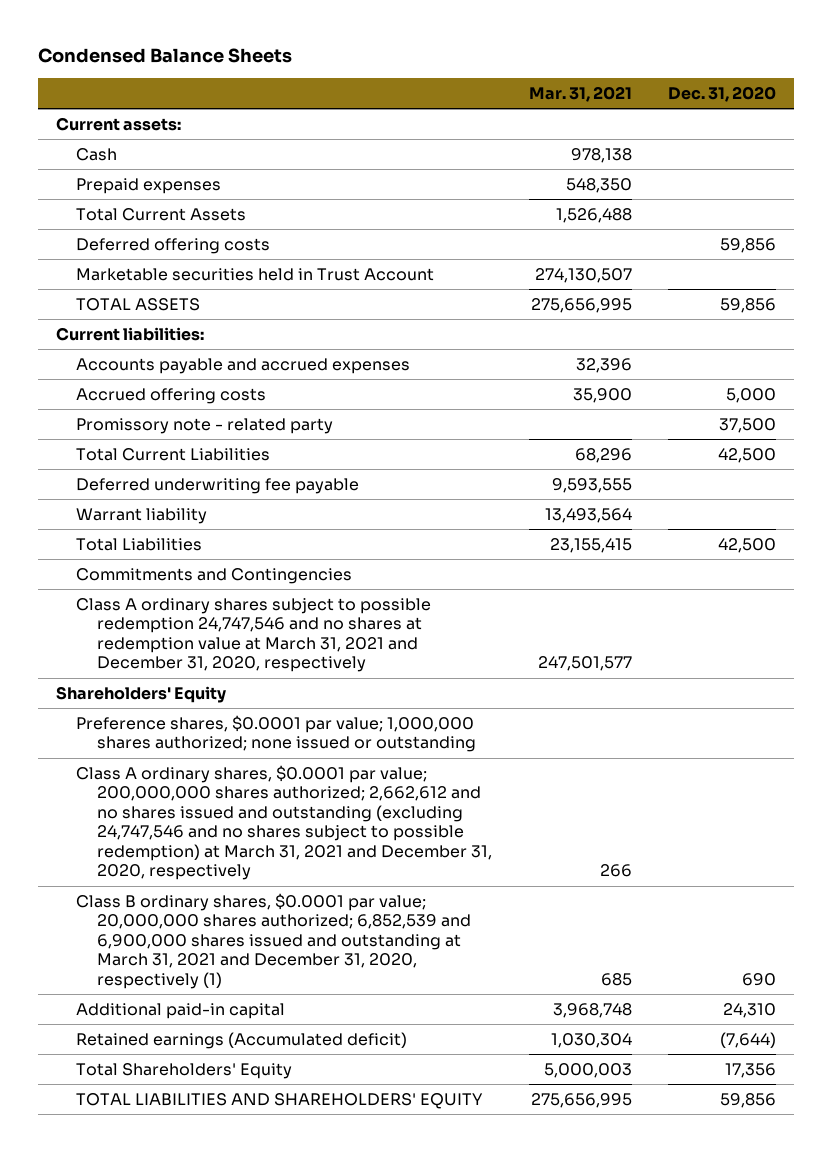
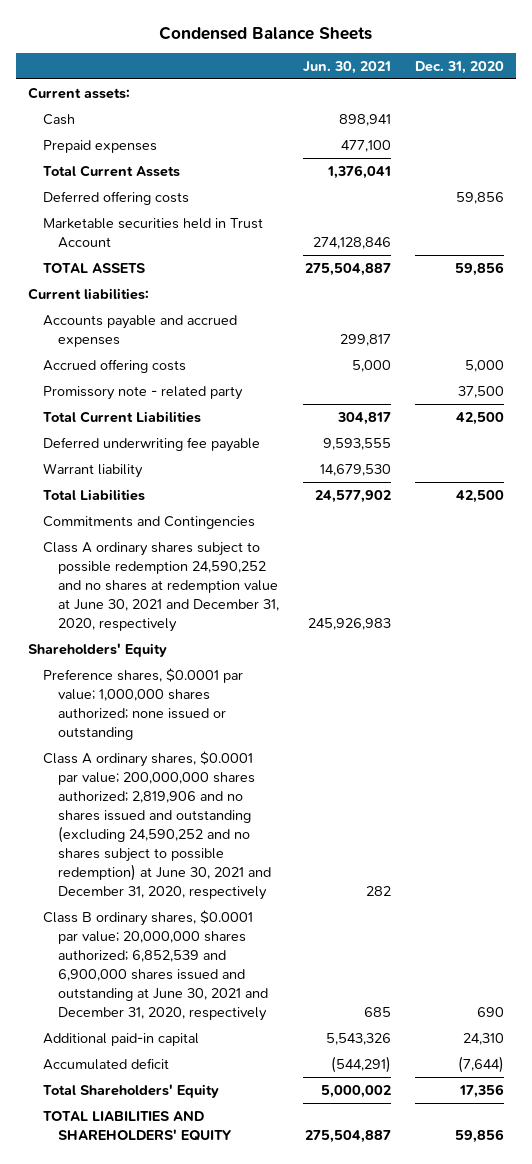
- | Mar. 31, 2021 | Dec. 31, 2020
+ | Jun. 30, 2021 | Dec. 31, 2020
- Class A ordinary shares subject to possible redemption 24,747,546 and no shares at redemption value at March 31, 2021 and December 31, 2020, respectively | 247,501,577 |
+ Class A ordinary shares subject to possible redemption 24,590,252 and no shares at redemption value at June 30, 2021 and December 31, 2020, respectively | 245,926,983 |
- Class A ordinary shares, $0.0001 par value; 200,000,000 shares authorized; 2,662,612 and no shares issued and outstanding (excluding 24,747,546 and no shares subject to possible redemption) at March 31, 2021 and December 31, 2020, respectively | 266 |
- Class B ordinary shares, $0.0001 par value; 20,000,000 shares authorized; 6,852,539 and 6,900,000 shares issued and outstanding at March 31, 2021 and December 31, 2020, respectively (1) | 685 | 690
+ Class A ordinary shares, $0.0001 par value; 200,000,000 shares authorized; 2,819,906 and no shares issued and outstanding (excluding 24,590,252 and no shares subject to possible redemption) at June 30, 2021 and December 31, 2020, respectively | 282 |
+ Class B ordinary shares, $0.0001 par value; 20,000,000 shares authorized; 6,852,539 and 6,900,000 shares issued and outstanding at June 30, 2021 and December 31, 2020, respectively | 685 | 690
- Retained earnings (Accumulated deficit) | 1,030,304 | (7,644)
+ Accumulated deficit | (544,291) | (7,644)

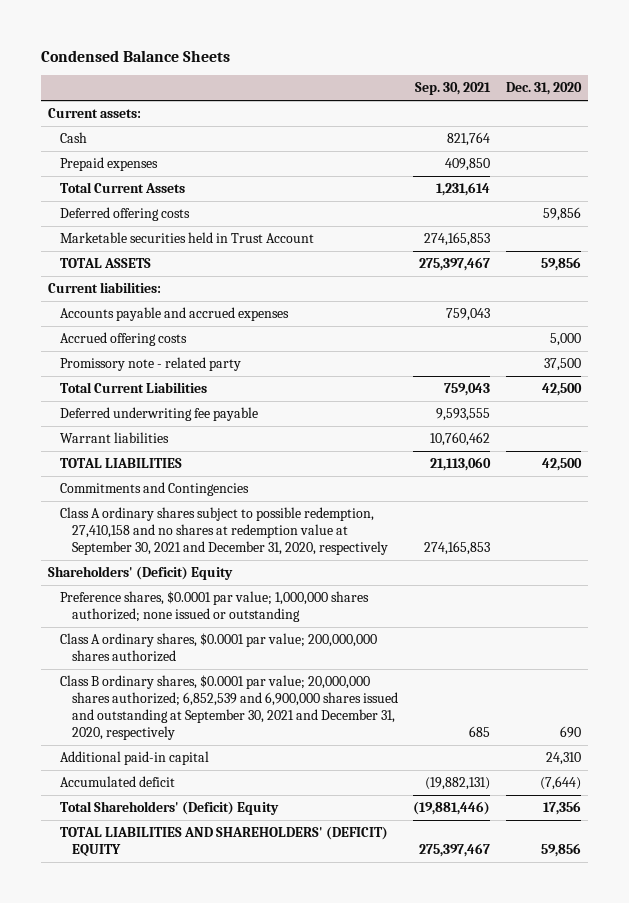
- | Jun. 30, 2021 | Dec. 31, 2020
+ | Sep. 30, 2021 | Dec. 31, 2020
- Warrant liability | 14,679,530 |
- Total Liabilities | 24,577,902 | 42,500
+ Warrant liabilities | 10,760,462 |
+ TOTAL LIABILITIES | 21,113,060 | 42,500
- Class A ordinary shares subject to possible redemption 24,590,252 and no shares at redemption value at June 30, 2021 and December 31, 2020, respectively | 245,926,983 |
- Shareholders' Equity
+ Class A ordinary shares subject to possible redemption, 27,410,158 and no shares at redemption value at September 30, 2021 and December 31, 2020, respectively | 274,165,853 |
+ Shareholders' (Deficit) Equity
- Class A ordinary shares, $0.0001 par value; 200,000,000 shares authorized; 2,819,906 and no shares issued and outstanding (excluding 24,590,252 and no shares subject to possible redemption) at June 30, 2021 and December 31, 2020, respectively | 282 |
- Class B ordinary shares, $0.0001 par value; 20,000,000 shares authorized; 6,852,539 and 6,900,000 shares issued and outstanding at June 30, 2021 and December 31, 2020, respectively | 685 | 690
+ Class A ordinary shares, $0.0001 par value; 200,000,000 shares authorized
+ Class B ordinary shares, $0.0001 par value; 20,000,000 shares authorized; 6,852,539 and 6,900,000 shares issued and outstanding at September 30, 2021 and December 31, 2020, respectively | 685 | 690
- Total Shareholders' Equity | 5,000,002 | 17,356
- TOTAL LIABILITIES AND SHAREHOLDERS' EQUITY | 275,504,887 | 59,856
+ Total Shareholders' (Deficit) Equity | (19,881,446) | 17,356
+ TOTAL LIABILITIES AND SHAREHOLDERS' (DEFICIT) EQUITY | 275,397,467 | 59,856

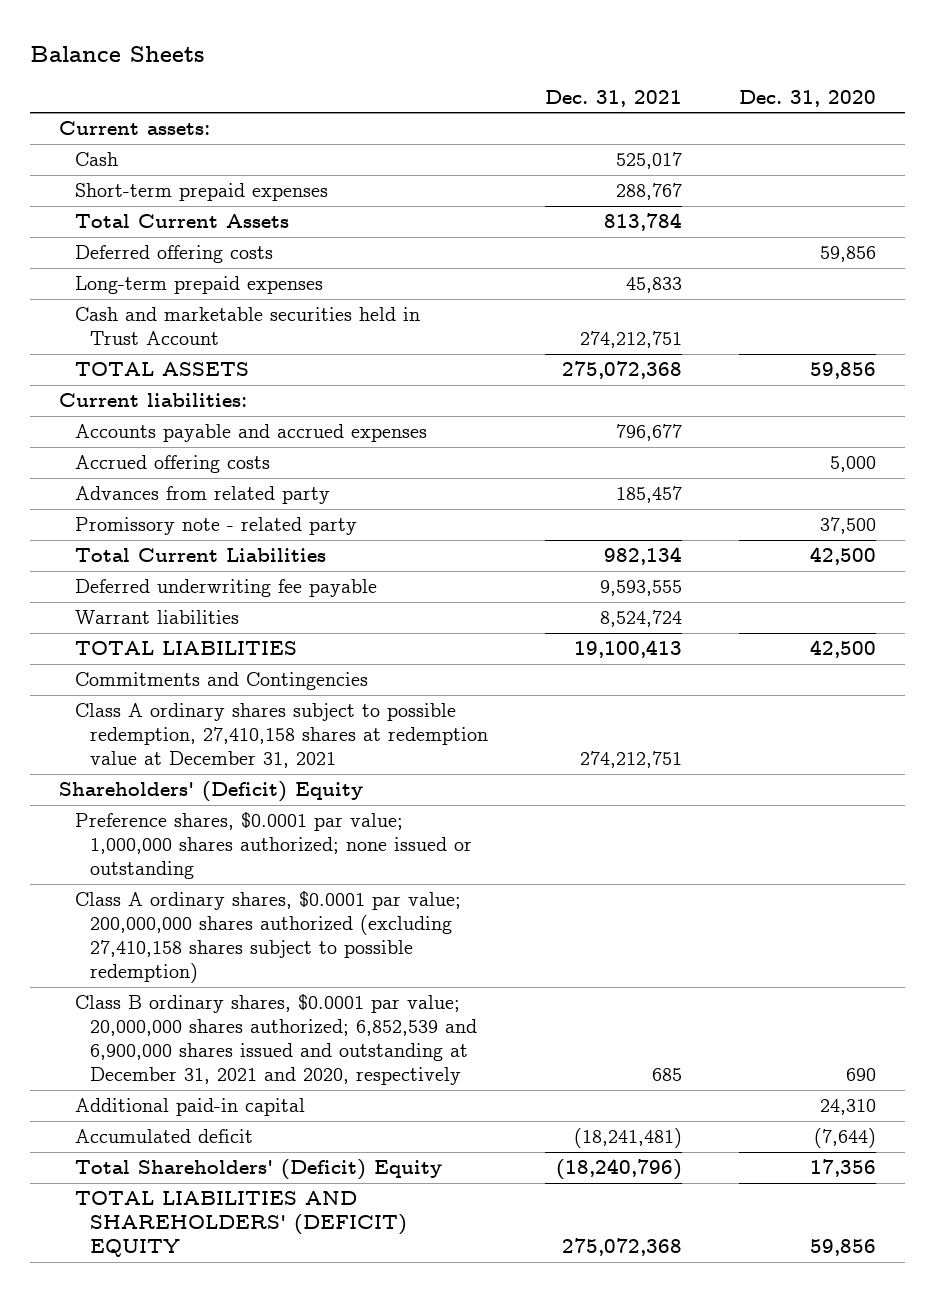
- Condensed Balance Sheets
+ Balance Sheets
- | Sep. 30, 2021 | Dec. 31, 2020
+ | Dec. 31, 2021 | Dec. 31, 2020
- Prepaid expenses | 409,850 |
+ Short-term prepaid expenses | 288,767 |
- Marketable securities held in Trust Account | 274,165,853 |
+ Long-term prepaid expenses | 45,833 |
+ Cash and marketable securities held in Trust Account | 274,212,751 |
+ Advances from related party | 185,457 |
- Class A ordinary shares subject to possible redemption, 27,410,158 and no shares at redemption value at September 30, 2021 and December 31, 2020, respectively | 274,165,853 |
+ Class A ordinary shares subject to possible redemption, 27,410,158 shares at redemption value at December 31, 2021 | 274,212,751 |
- Class A ordinary shares, $0.0001 par value; 200,000,000 shares authorized
- Class B ordinary shares, $0.0001 par value; 20,000,000 shares authorized; 6,852,539 and 6,900,000 shares issued and outstanding at September 30, 2021 and December 31, 2020, respectively | 685 | 690
+ Class A ordinary shares, $0.0001 par value; 200,000,000 shares authorized (excluding 27,410,158 shares subject to possible redemption)
+ Class B ordinary shares, $0.0001 par value; 20,000,000 shares authorized; 6,852,539 and 6,900,000 shares issued and outstanding at December 31, 2021 and 2020, respectively | 685 | 690

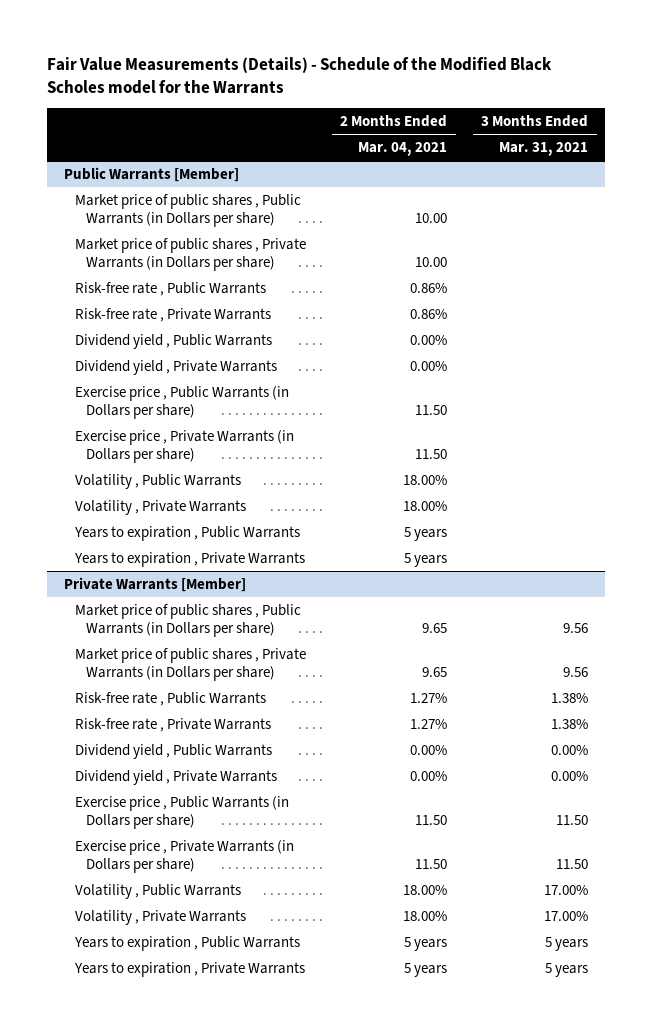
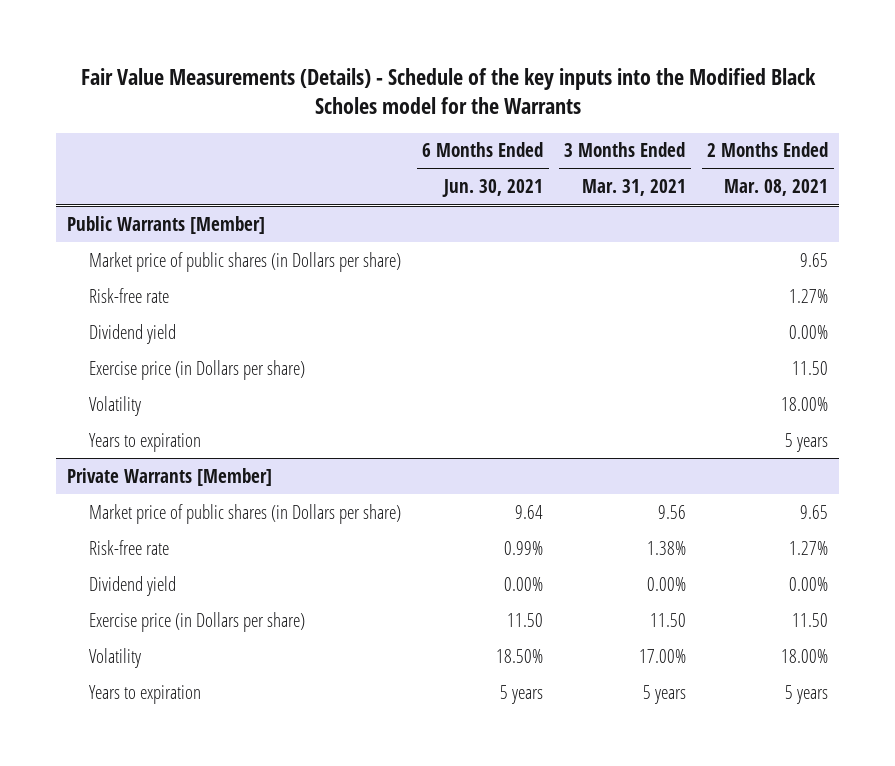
- Fair Value Measurements (Details) - Schedule of the Modified Black Scholes model for the Warrants
+ Fair Value Measurements (Details) - Schedule of the key inputs into the Modified Black Scholes model for the Warrants
- | 2 Months Ended Mar. 04, 2021 | 3 Months Ended Mar. 31, 2021
+ | 6 Months Ended Jun. 30, 2021 | 3 Months Ended Mar. 31, 2021 | 2 Months Ended Mar. 08, 2021
@ Public Warrants [Member]
- Market price of public shares , Public Warrants (in Dollars per share) | 10.00 |
- Market price of public shares , Private Warrants (in Dollars per share) | 10.00 |
- Risk-free rate , Public Warrants | 0.86% |
- Risk-free rate , Private Warrants | 0.86% |
- Dividend yield , Public Warrants | 0.00% |
- Dividend yield , Private Warrants | 0.00% |
- Exercise price , Public Warrants (in Dollars per share) | 11.50 |
- Exercise price , Private Warrants (in Dollars per share) | 11.50 |
- Volatility , Public Warrants | 18.00% |
- Volatility , Private Warrants | 18.00% |
- Years to expiration , Public Warrants | 5 years |
- Years to expiration , Private Warrants | 5 years |
+ Market price of public shares (in Dollars per share) | | | 9.65
+ Risk-free rate | | | 1.27%
+ Dividend yield | | | 0.00%
+ Exercise price (in Dollars per share) | | | 11.50
+ Volatility | | | 18.00%
+ Years to expiration | | | 5 years
@ Private Warrants [Member]
- Market price of public shares , Public Warrants (in Dollars per share) | 9.65 | 9.56
- Market price of public shares , Private Warrants (in Dollars per share) | 9.65 | 9.56
- Risk-free rate , Public Warrants | 1.27% | 1.38%
- Risk-free rate , Private Warrants | 1.27% | 1.38%
- Dividend yield , Public Warrants | 0.00% | 0.00%
- Dividend yield , Private Warrants | 0.00% | 0.00%
- Exercise price , Public Warrants (in Dollars per share) | 11.50 | 11.50
- Exercise price , Private Warrants (in Dollars per share) | 11.50 | 11.50
- Volatility , Public Warrants | 18.00% | 17.00%
- Volatility , Private Warrants | 18.00% | 17.00%
- Years to expiration , Public Warrants | 5 years | 5 years
- Years to expiration , Private Warrants | 5 years | 5 years
+ Market price of public shares (in Dollars per share) | 9.64 | 9.56 | 9.65
+ Risk-free rate | 0.99% | 1.38% | 1.27%
+ Dividend yield | 0.00% | 0.00% | 0.00%
+ Exercise price (in Dollars per share) | 11.50 | 11.50 | 11.50
+ Volatility | 18.50% | 17.00% | 18.00%
+ Years to expiration | 5 years | 5 years | 5 years

